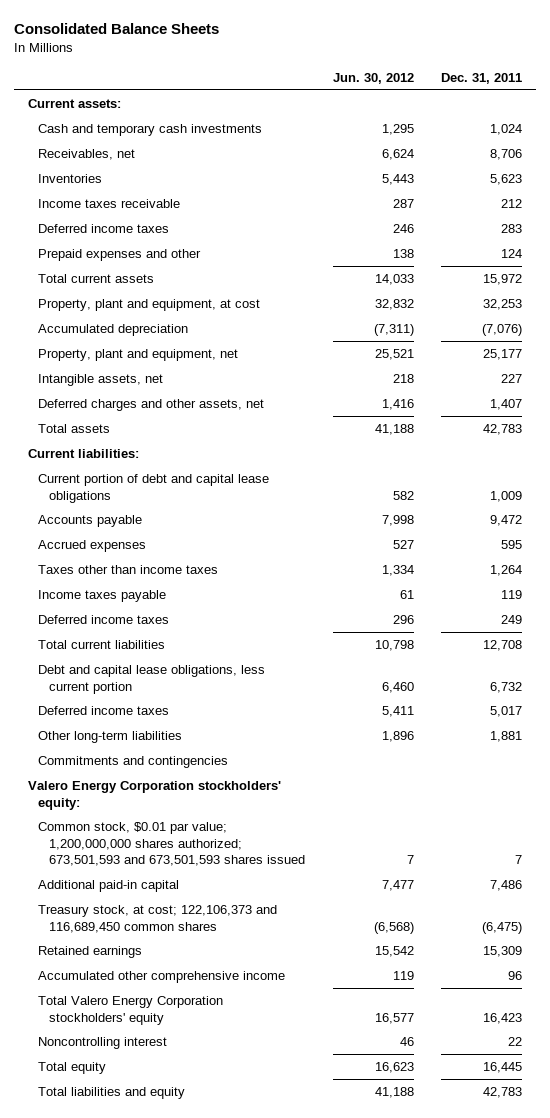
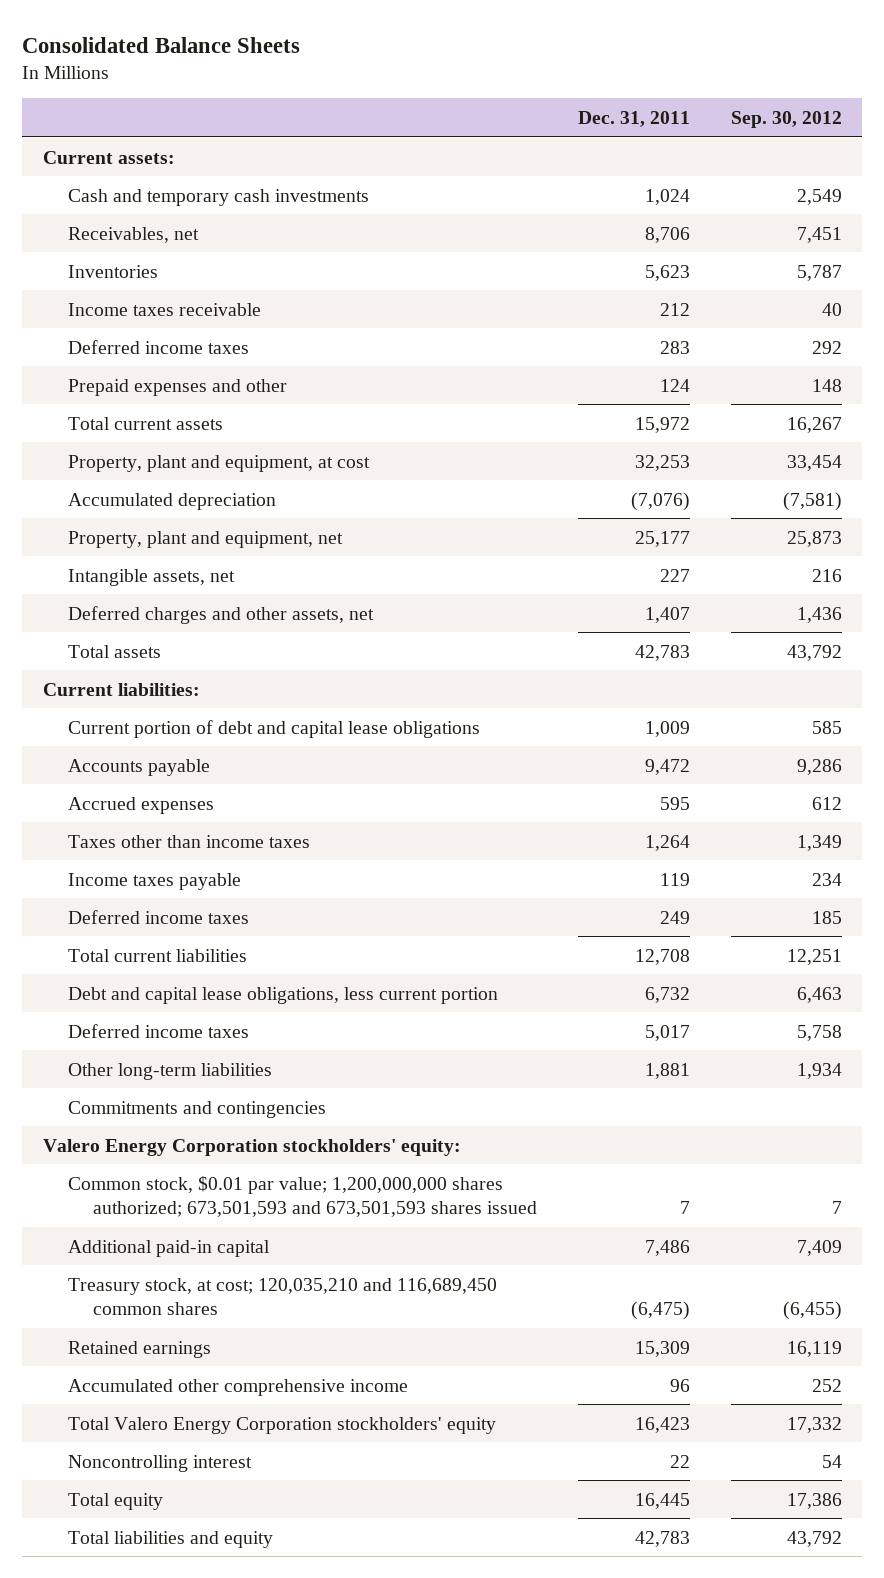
- | Jun. 30, 2012 | Dec. 31, 2011
+ | Dec. 31, 2011 | Sep. 30, 2012
- Treasury stock, at cost; 122,106,373 and 116,689,450 common shares | (6,568) | (6,475)
+ Treasury stock, at cost; 120,035,210 and 116,689,450 common shares | (6,475) | (6,455)

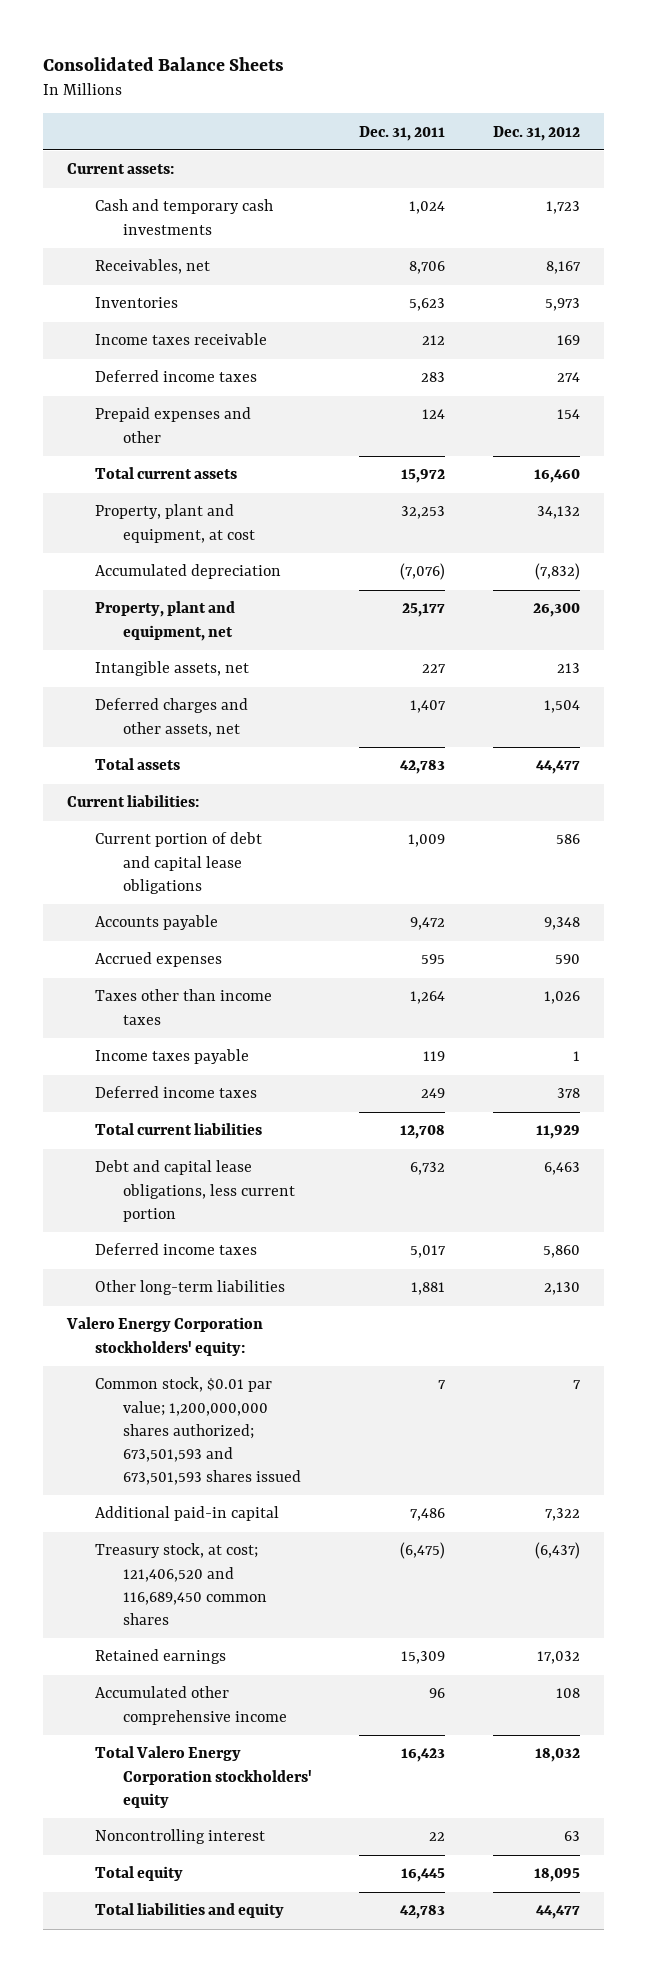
- | Dec. 31, 2011 | Sep. 30, 2012
+ | Dec. 31, 2011 | Dec. 31, 2012
- Commitments and contingencies
- Treasury stock, at cost; 120,035,210 and 116,689,450 common shares | (6,475) | (6,455)
+ Treasury stock, at cost; 121,406,520 and 116,689,450 common shares | (6,475) | (6,437)

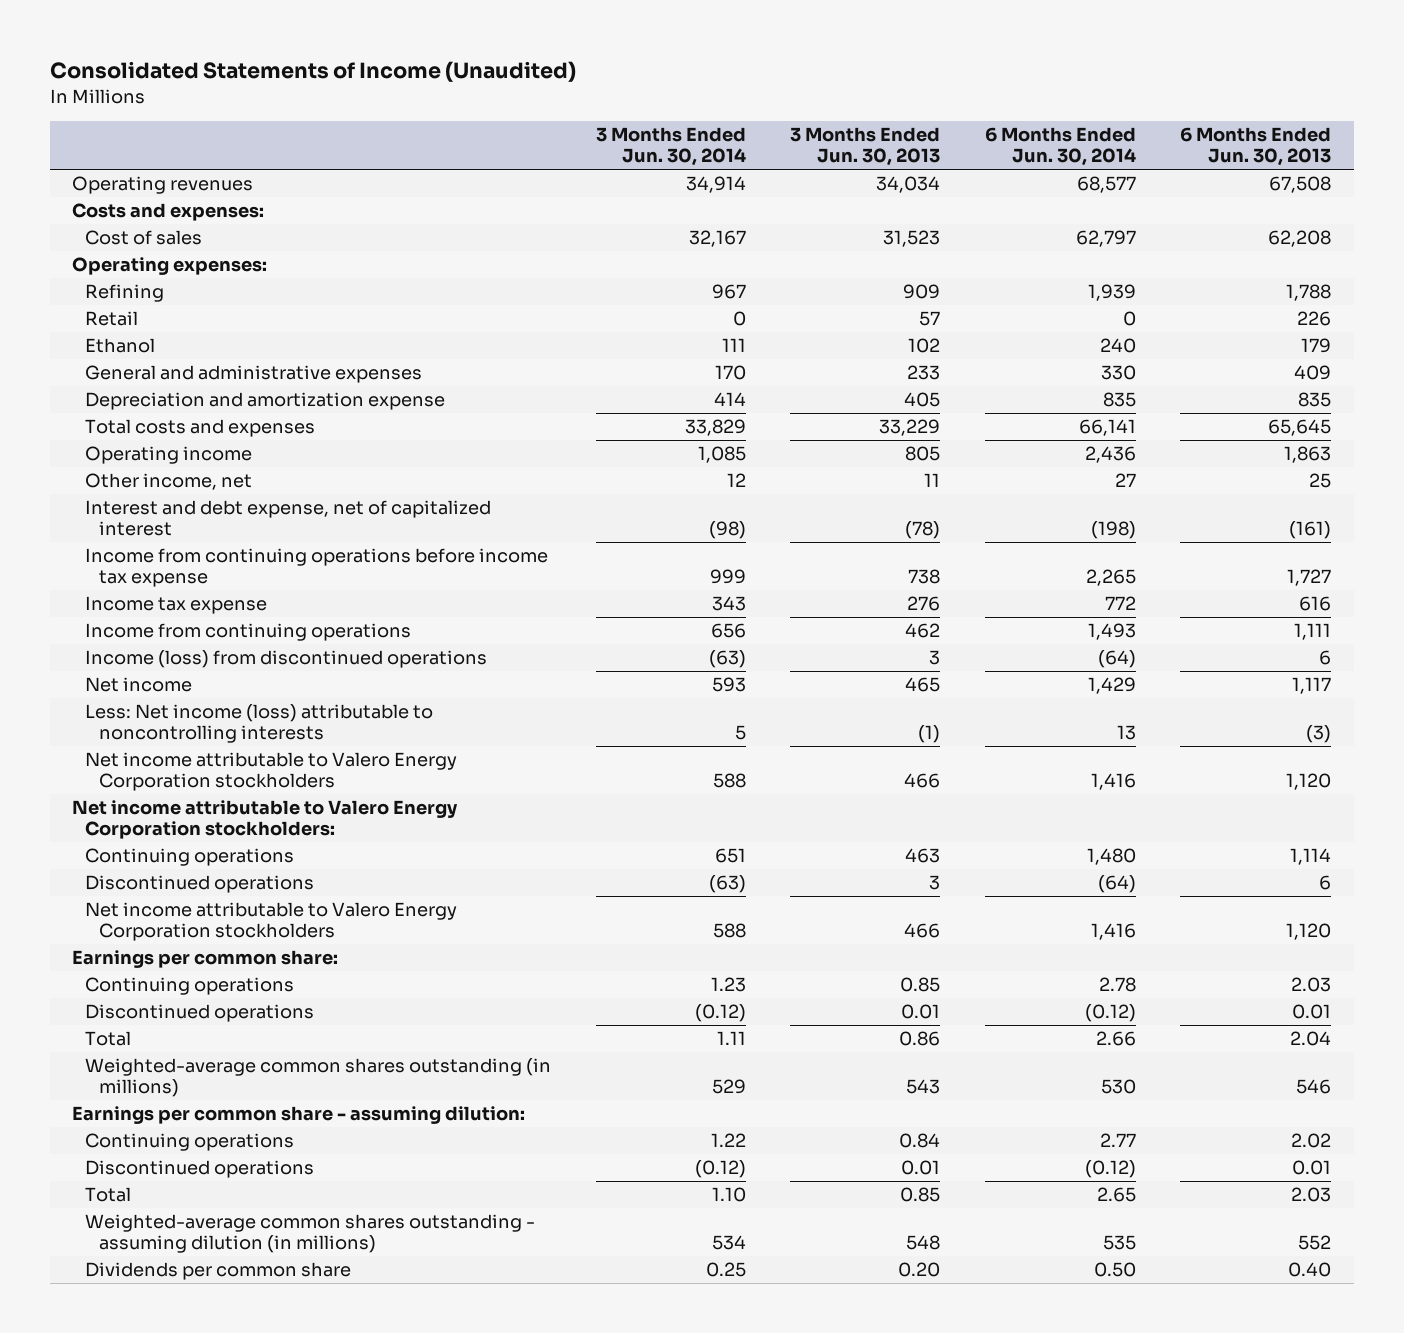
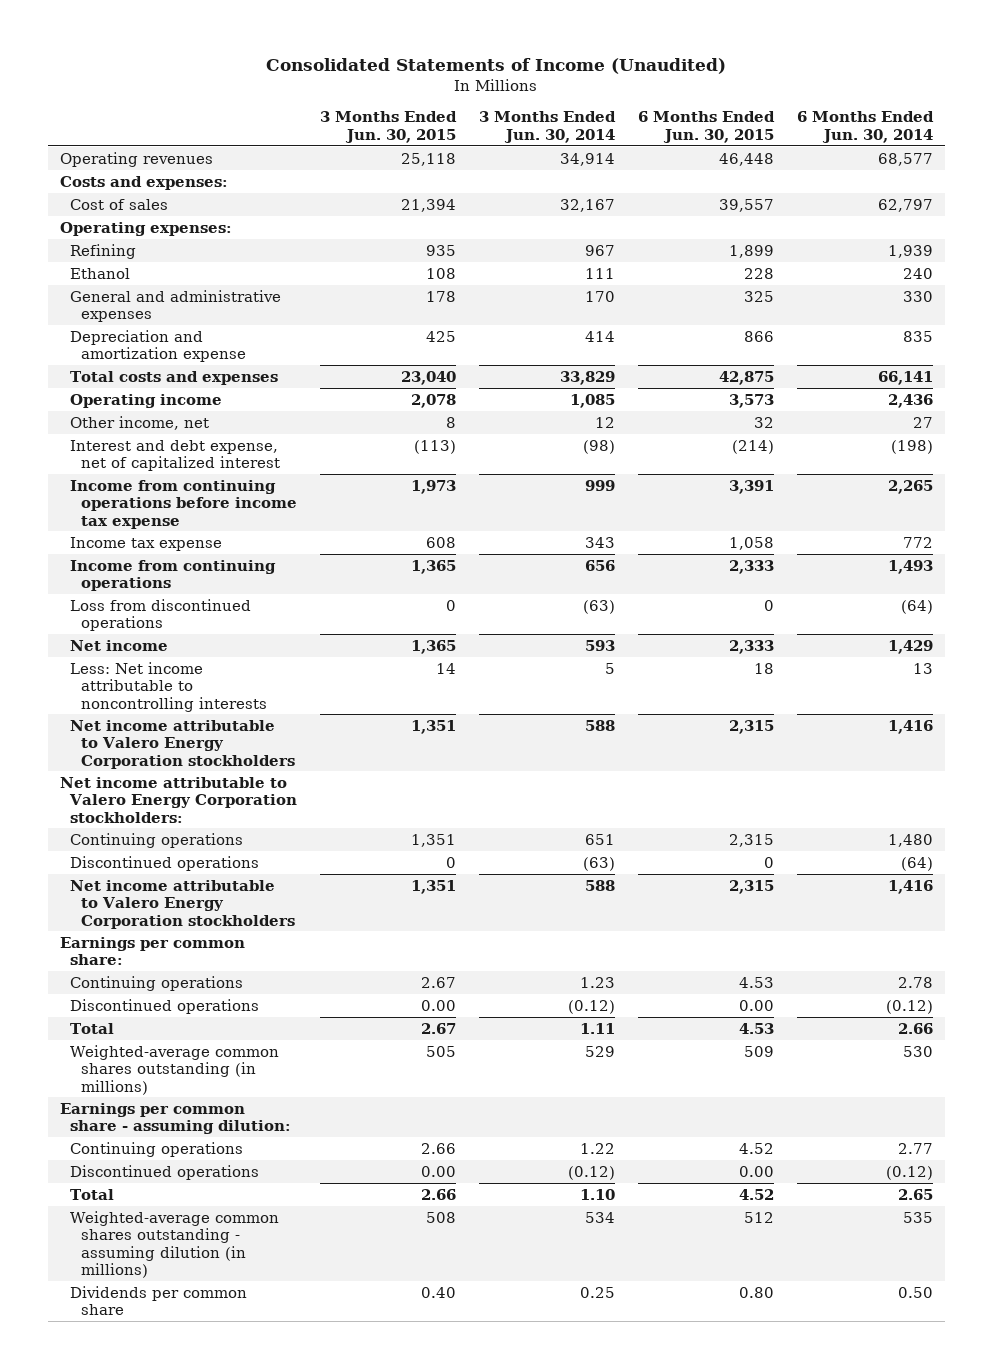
- | 3 Months Ended Jun. 30, 2014 | 3 Months Ended Jun. 30, 2013 | 6 Months Ended Jun. 30, 2014 | 6 Months Ended Jun. 30, 2013
+ | 3 Months Ended Jun. 30, 2015 | 3 Months Ended Jun. 30, 2014 | 6 Months Ended Jun. 30, 2015 | 6 Months Ended Jun. 30, 2014
- Retail | 0 | 57 | 0 | 226
- Income (loss) from discontinued operations | (63) | 3 | (64) | 6
+ Loss from discontinued operations | 0 | (63) | 0 | (64)
- Less: Net income (loss) attributable to noncontrolling interests | 5 | (1) | 13 | (3)
+ Less: Net income attributable to noncontrolling interests | 14 | 5 | 18 | 13

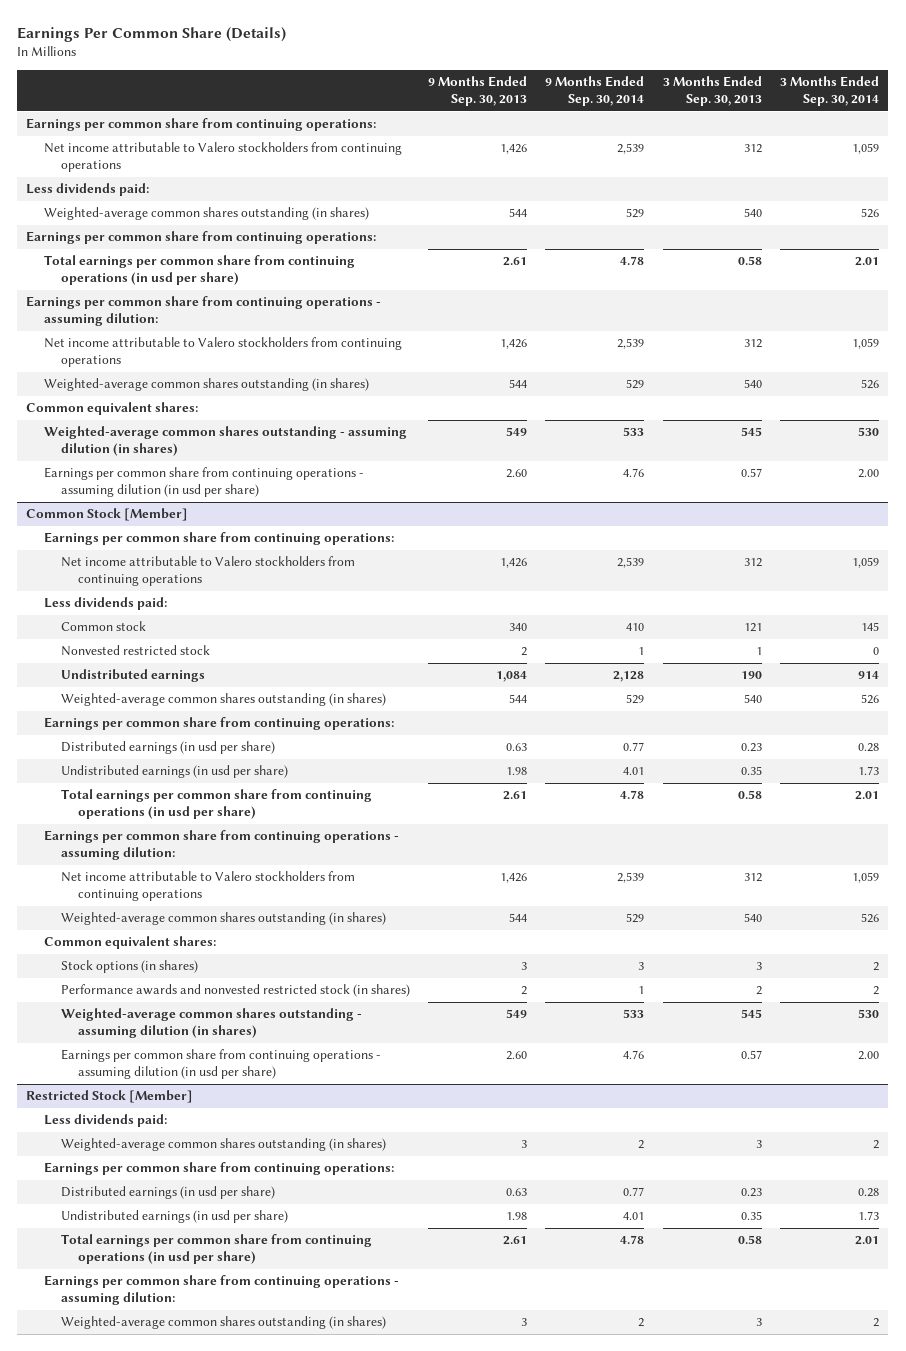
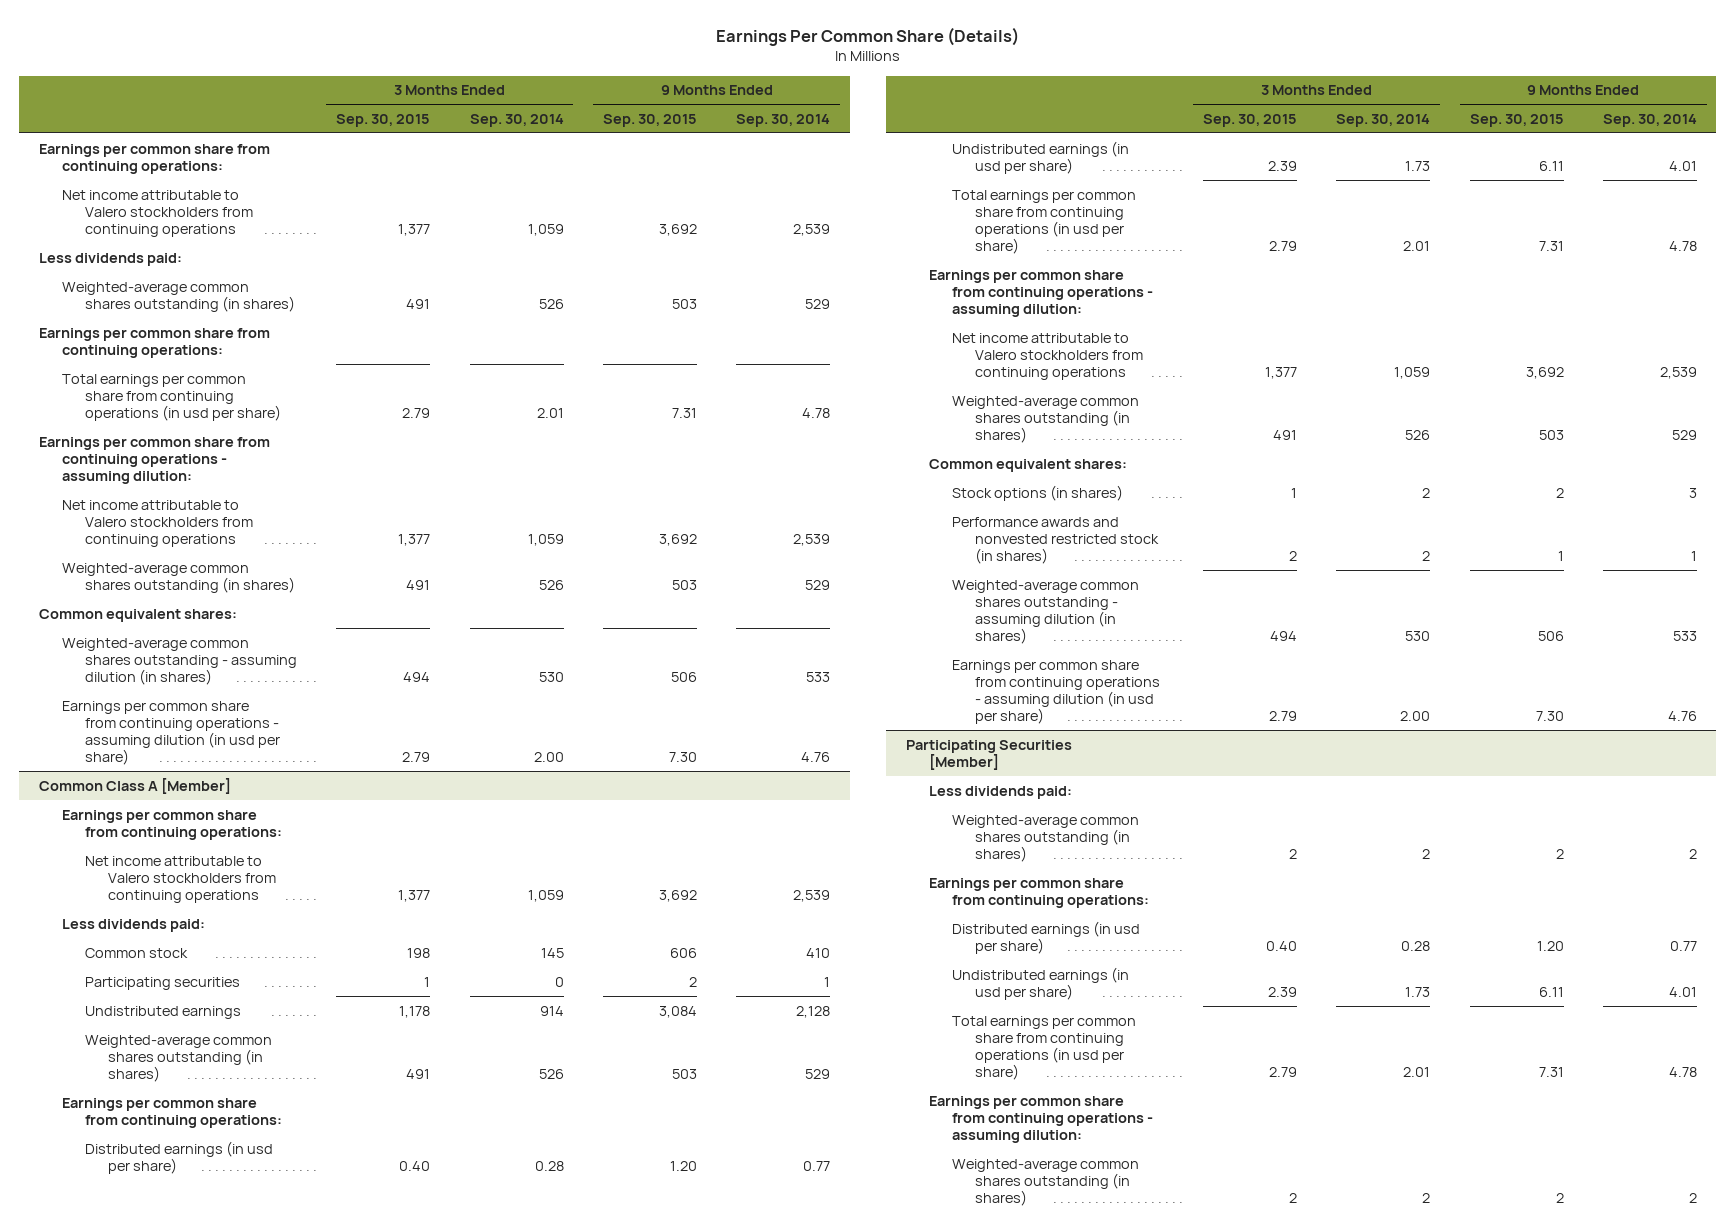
- | 9 Months Ended Sep. 30, 2013 | 9 Months Ended Sep. 30, 2014 | 3 Months Ended Sep. 30, 2013 | 3 Months Ended Sep. 30, 2014
+ | 3 Months Ended Sep. 30, 2015 | 3 Months Ended Sep. 30, 2014 | 9 Months Ended Sep. 30, 2015 | 9 Months Ended Sep. 30, 2014
- Common Stock [Member]
+ Common Class A [Member]
- Nonvested restricted stock | 2 | 1 | 1 | 0
+ Participating securities | 1 | 0 | 2 | 1
- Restricted Stock [Member]
+ Participating Securities [Member]

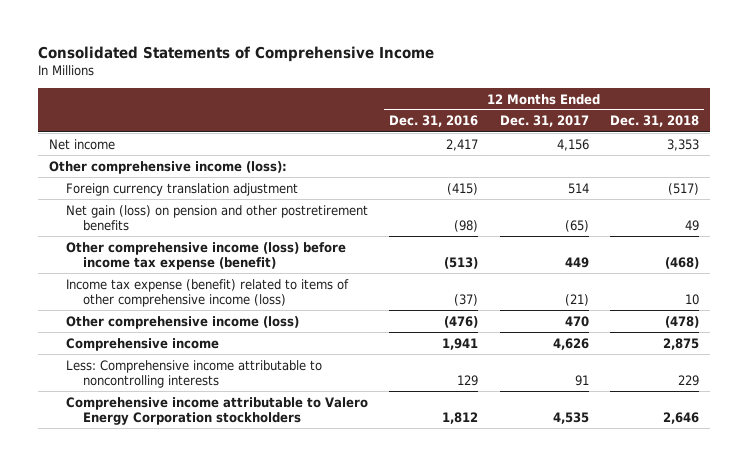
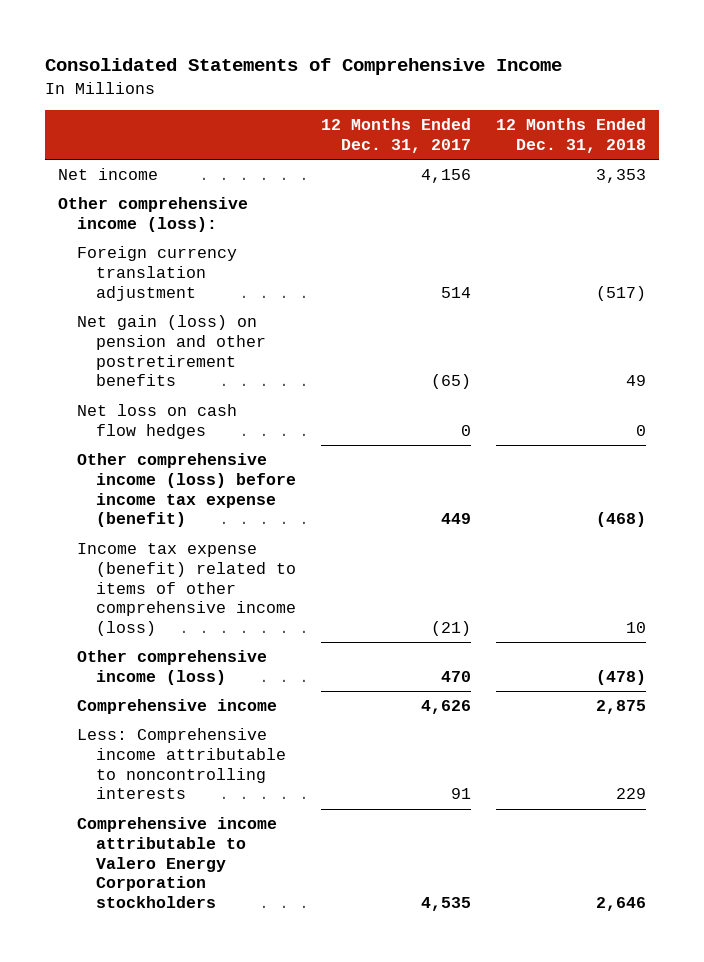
- | 12 Months Ended Dec. 31, 2016 | 12 Months Ended Dec. 31, 2017 | 12 Months Ended Dec. 31, 2018
+ | 12 Months Ended Dec. 31, 2017 | 12 Months Ended Dec. 31, 2018
+ Net loss on cash flow hedges | 0 | 0

